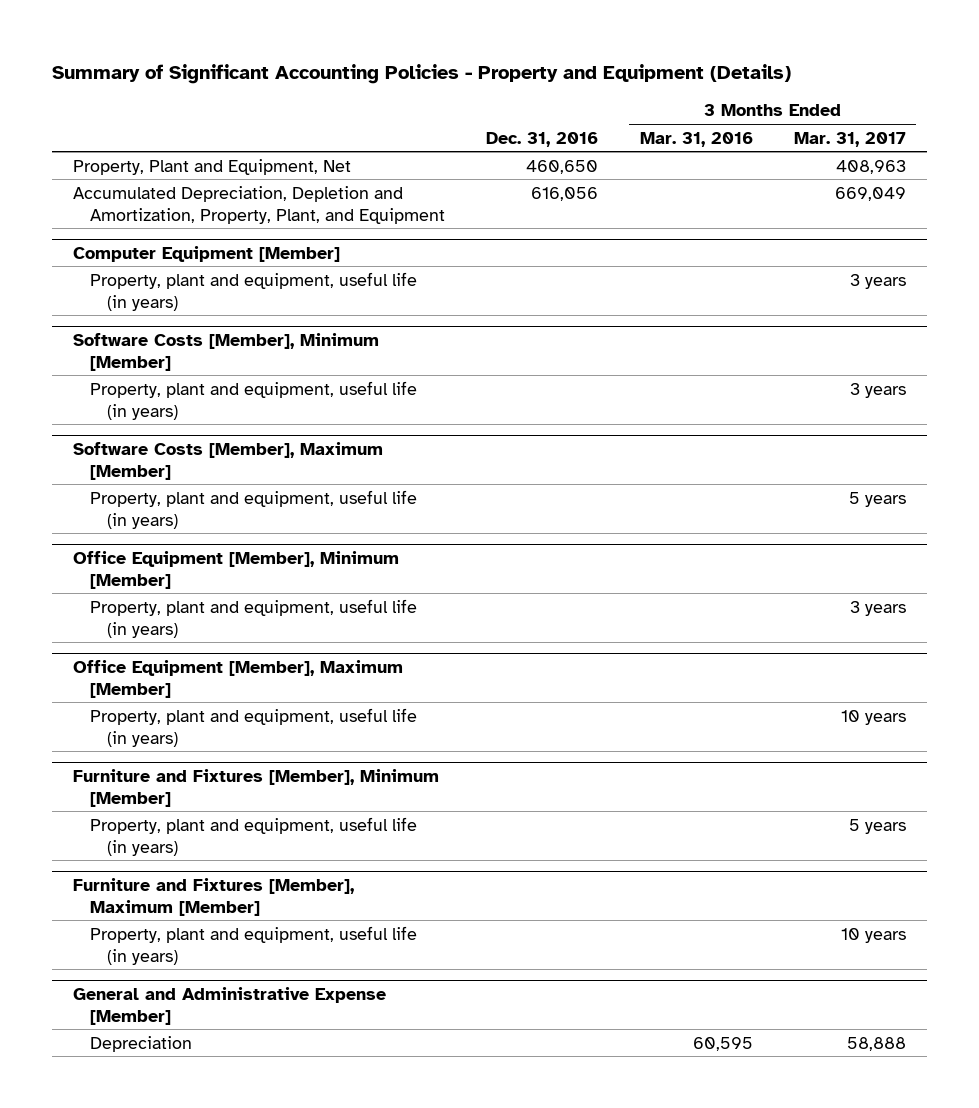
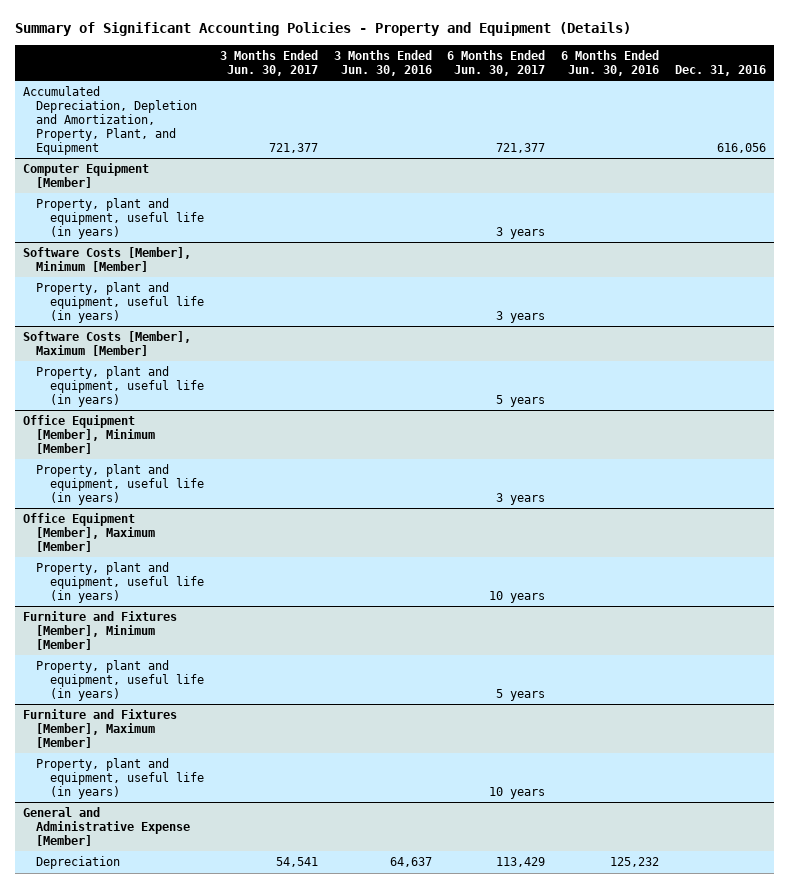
- | Dec. 31, 2016 | 3 Months Ended Mar. 31, 2016 | 3 Months Ended Mar. 31, 2017
+ | 3 Months Ended Jun. 30, 2017 | 3 Months Ended Jun. 30, 2016 | 6 Months Ended Jun. 30, 2017 | 6 Months Ended Jun. 30, 2016 | Dec. 31, 2016
- Property, Plant and Equipment, Net | 460,650 | | 408,963

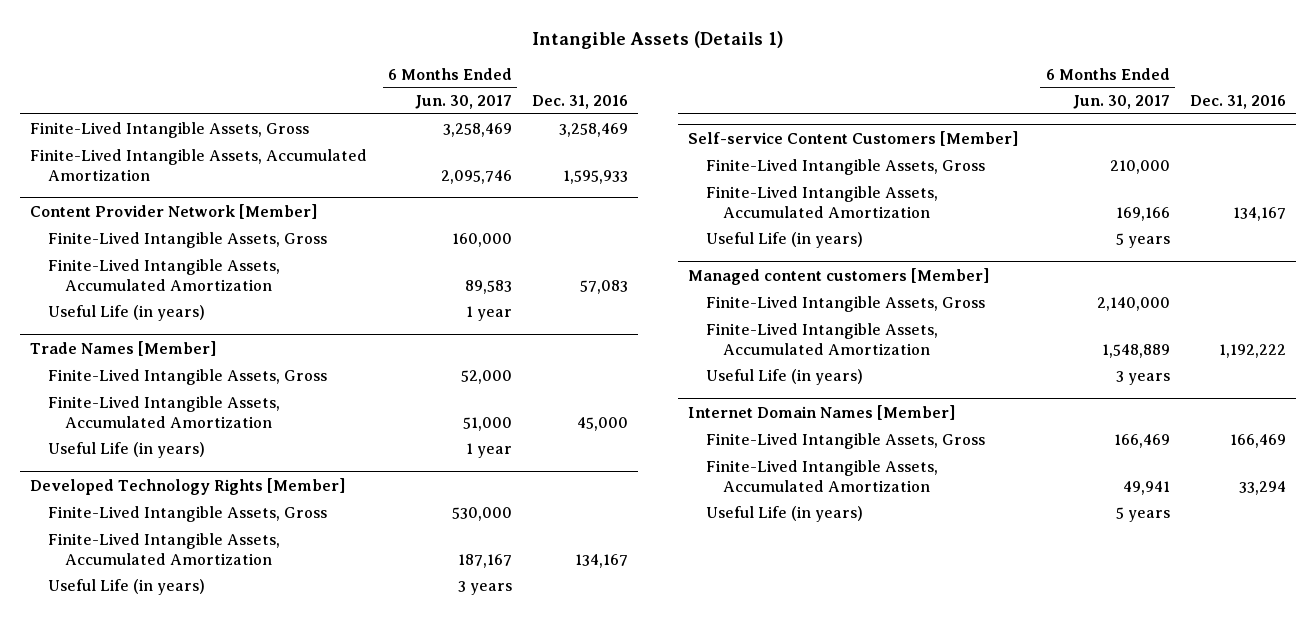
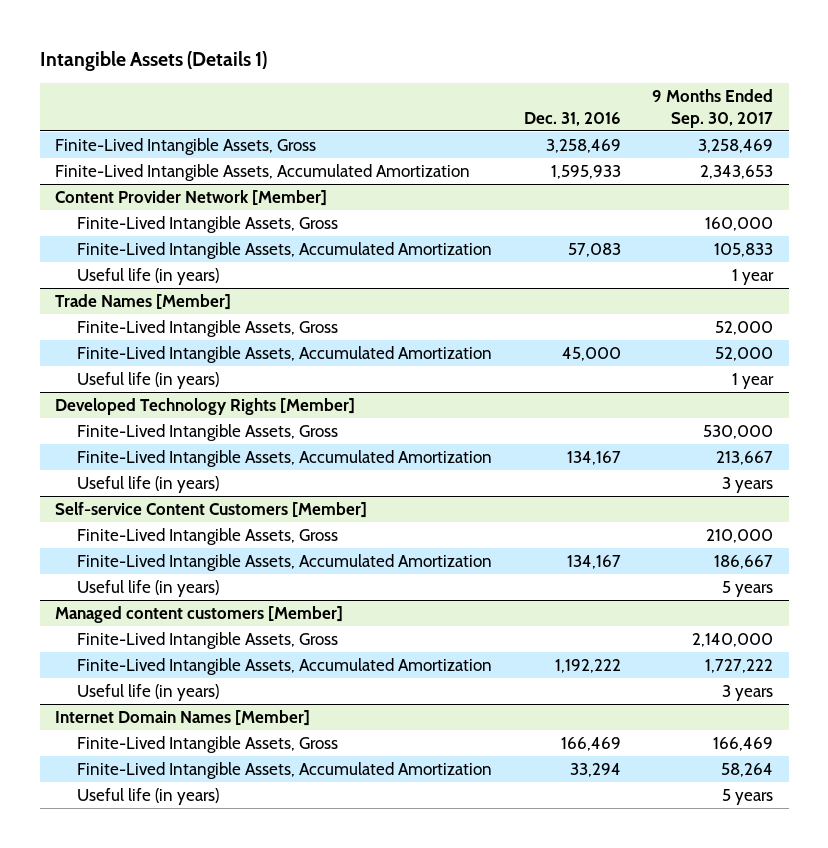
- | 6 Months Ended Jun. 30, 2017 | Dec. 31, 2016
+ | Dec. 31, 2016 | 9 Months Ended Sep. 30, 2017
@ Content Provider Network [Member]
- Useful Life (in years) | 1 year |
+ Useful life (in years) | | 1 year
@ Trade Names [Member]
- Useful Life (in years) | 1 year |
+ Useful life (in years) | | 1 year
@ Developed Technology Rights [Member]
- Useful Life (in years) | 3 years |
+ Useful life (in years) | | 3 years
@ Self-service Content Customers [Member]
- Useful Life (in years) | 5 years |
+ Useful life (in years) | | 5 years
@ Managed content customers [Member]
- Useful Life (in years) | 3 years |
+ Useful life (in years) | | 3 years
@ Internet Domain Names [Member]
- Useful Life (in years) | 5 years |
+ Useful life (in years) | | 5 years

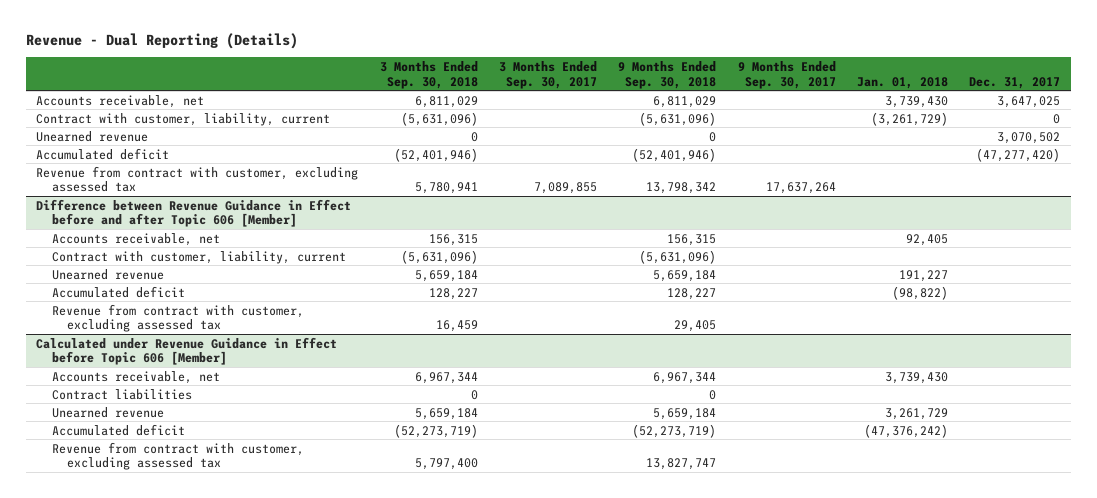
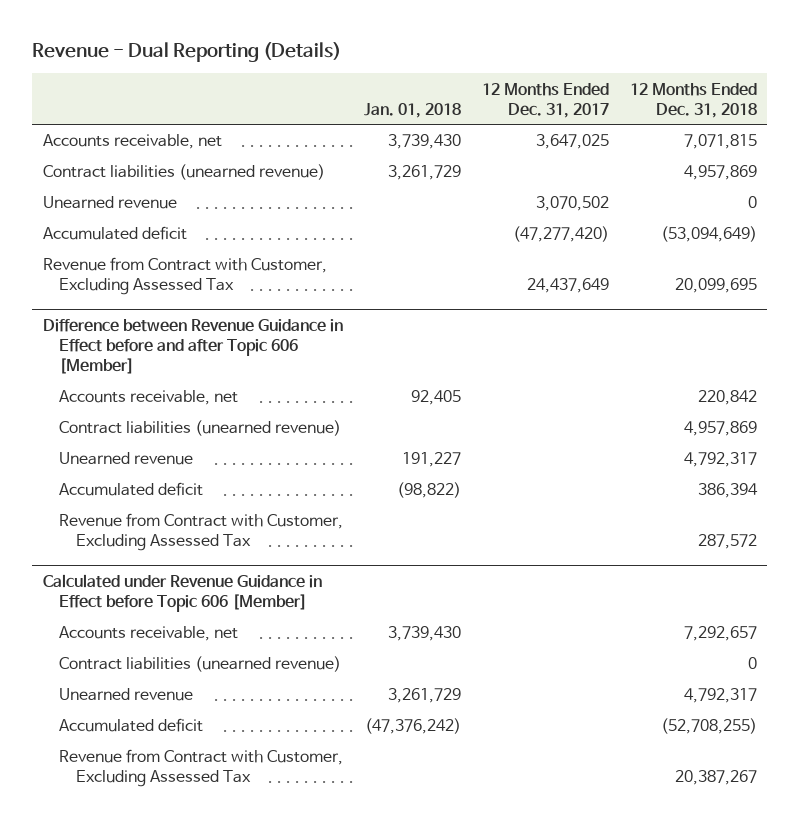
- | 3 Months Ended Sep. 30, 2018 | 3 Months Ended Sep. 30, 2017 | 9 Months Ended Sep. 30, 2018 | 9 Months Ended Sep. 30, 2017 | Jan. 01, 2018 | Dec. 31, 2017
+ | Jan. 01, 2018 | 12 Months Ended Dec. 31, 2017 | 12 Months Ended Dec. 31, 2018
- Contract with customer, liability, current | (5,631,096) | | (5,631,096) | | (3,261,729) | 0
+ Contract liabilities (unearned revenue) | 3,261,729 | | 4,957,869
- Revenue from contract with customer, excluding assessed tax | 5,780,941 | 7,089,855 | 13,798,342 | 17,637,264 | |
+ Revenue from Contract with Customer, Excluding Assessed Tax | | 24,437,649 | 20,099,695
@ Difference between Revenue Guidance in Effect before and after Topic 606 [Member]
- Contract with customer, liability, current | (5,631,096) | | (5,631,096) | | |
+ Contract liabilities (unearned revenue) | | | 4,957,869
- Revenue from contract with customer, excluding assessed tax | 16,459 | | 29,405 | | |
+ Revenue from Contract with Customer, Excluding Assessed Tax | | | 287,572
@ Calculated under Revenue Guidance in Effect before Topic 606 [Member]
- Contract liabilities | 0 | | 0 | | |
+ Contract liabilities (unearned revenue) | | | 0
- Revenue from contract with customer, excluding assessed tax | 5,797,400 | | 13,827,747 | | |
+ Revenue from Contract with Customer, Excluding Assessed Tax | | | 20,387,267

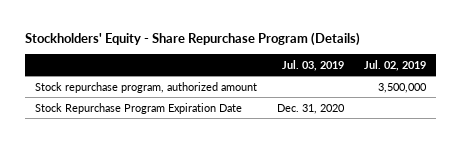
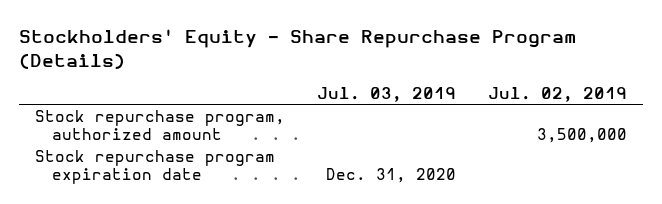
- Stock Repurchase Program Expiration Date | Dec. 31, 2020 |
+ Stock repurchase program expiration date | Dec. 31, 2020 |

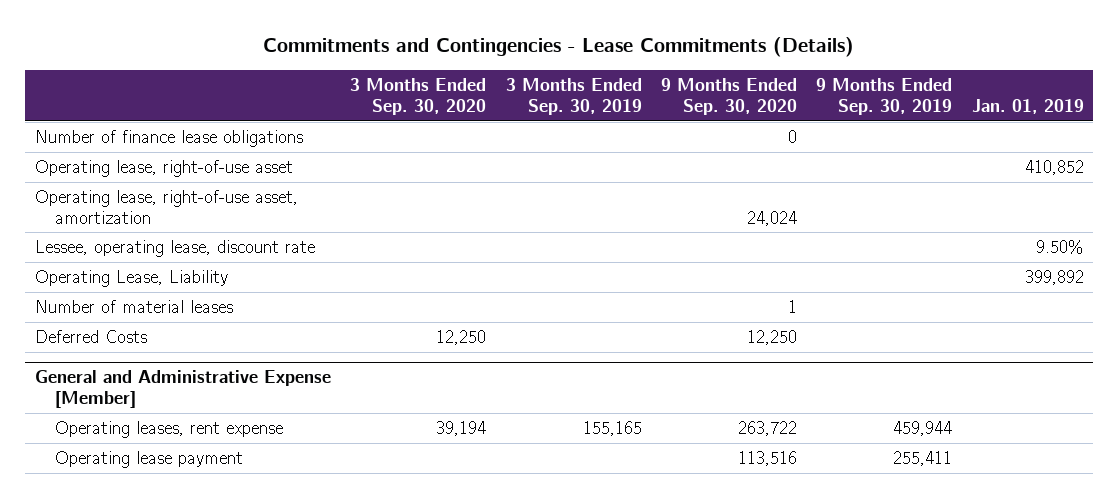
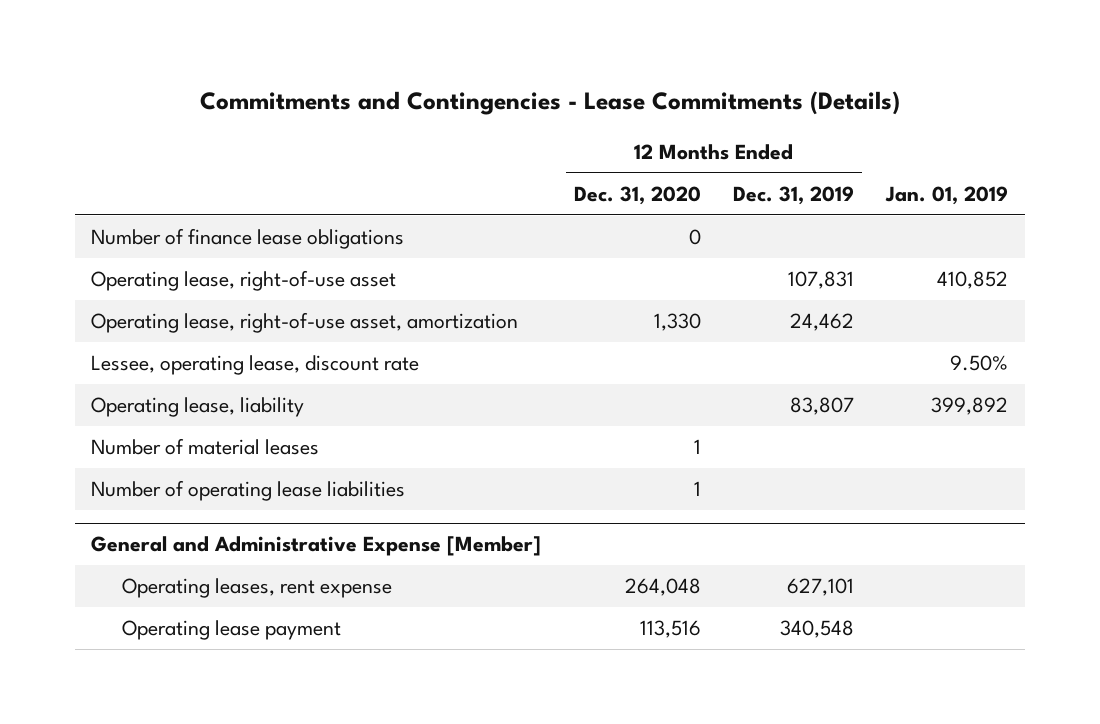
- | 3 Months Ended Sep. 30, 2020 | 3 Months Ended Sep. 30, 2019 | 9 Months Ended Sep. 30, 2020 | 9 Months Ended Sep. 30, 2019 | Jan. 01, 2019
+ | 12 Months Ended Dec. 31, 2020 | 12 Months Ended Dec. 31, 2019 | Jan. 01, 2019
- Operating Lease, Liability | | | | | 399,892
+ Operating lease, liability | | 83,807 | 399,892
- Deferred Costs | 12,250 | | 12,250 | |
+ Number of operating lease liabilities | 1 | |

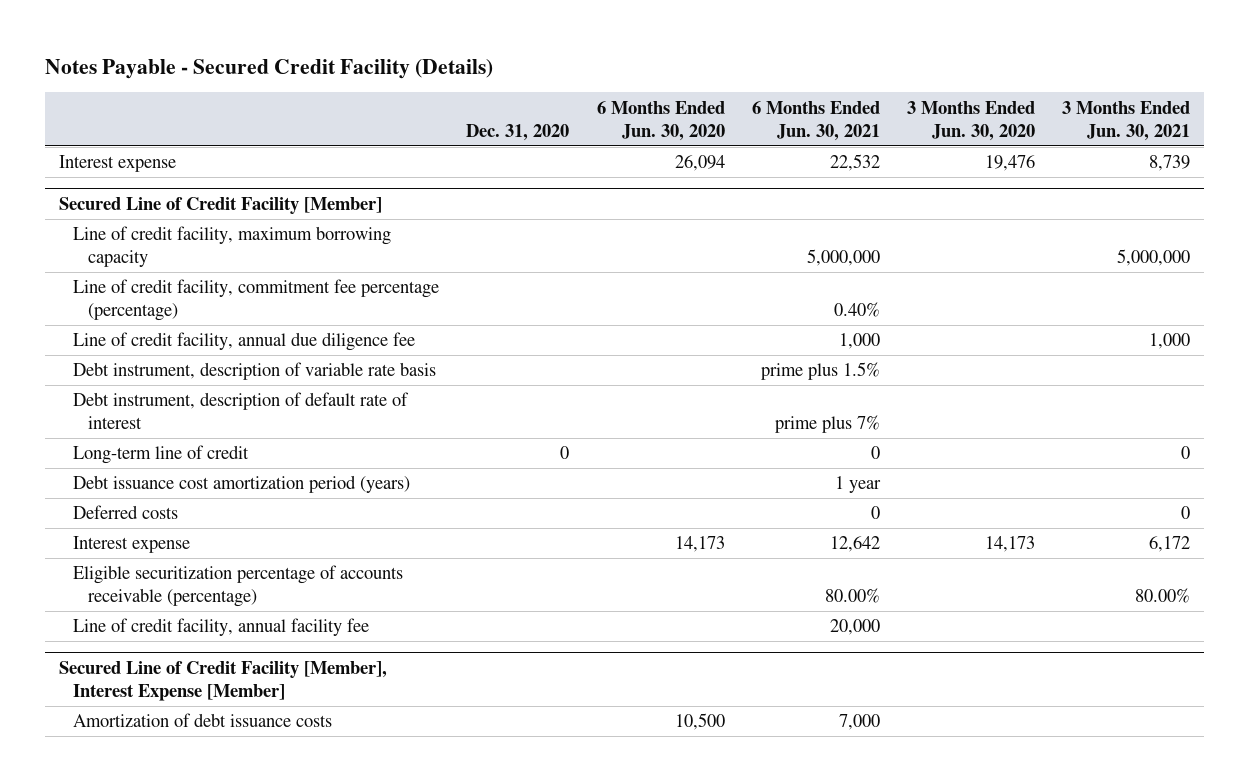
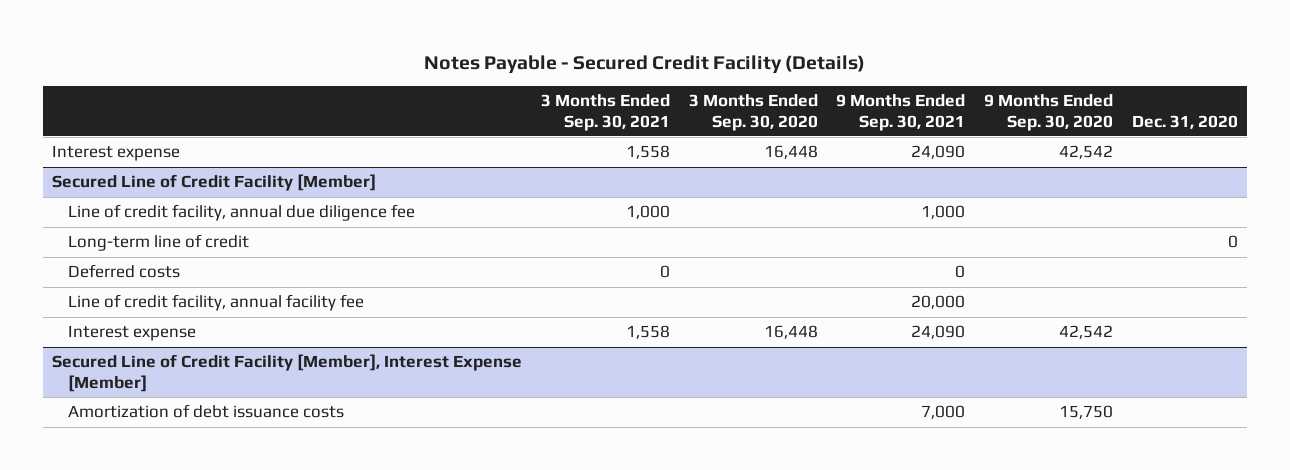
- | Dec. 31, 2020 | 6 Months Ended Jun. 30, 2020 | 6 Months Ended Jun. 30, 2021 | 3 Months Ended Jun. 30, 2020 | 3 Months Ended Jun. 30, 2021
+ | 3 Months Ended Sep. 30, 2021 | 3 Months Ended Sep. 30, 2020 | 9 Months Ended Sep. 30, 2021 | 9 Months Ended Sep. 30, 2020 | Dec. 31, 2020
@ Secured Line of Credit Facility [Member]
- Line of credit facility, maximum borrowing capacity | | | 5,000,000 | | 5,000,000
- Line of credit facility, commitment fee percentage (percentage) | | | 0.40% | |
- Debt instrument, description of variable rate basis | | | prime plus 1.5% | |
- Debt instrument, description of default rate of interest | | | prime plus 7% | |
- Debt issuance cost amortization period (years) | | | 1 year | |
- Eligible securitization percentage of accounts receivable (percentage) | | | 80.00% | | 80.00%
moved down: Interest expense | 1,558 | 16,448 | 24,090 | 42,542 |

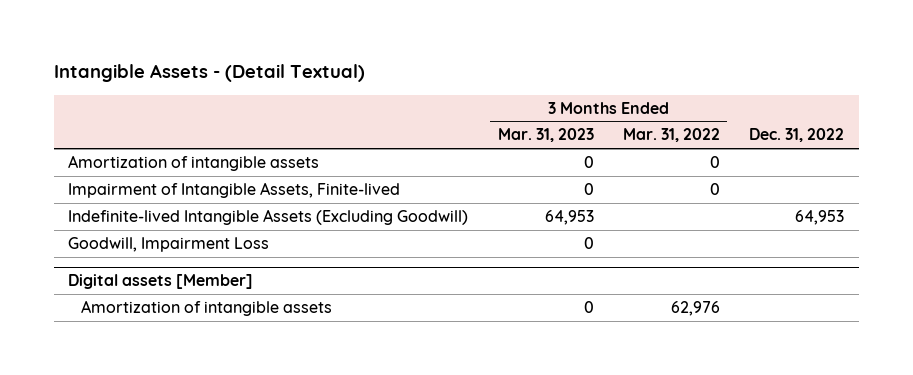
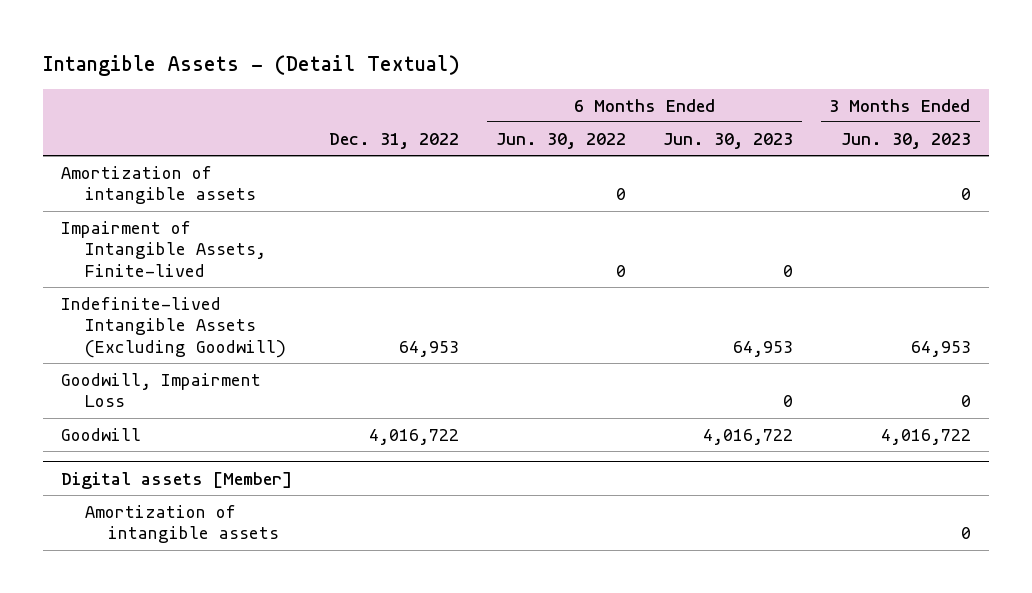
- | 3 Months Ended Mar. 31, 2023 | 3 Months Ended Mar. 31, 2022 | Dec. 31, 2022
+ | Dec. 31, 2022 | 6 Months Ended Jun. 30, 2022 | 6 Months Ended Jun. 30, 2023 | 3 Months Ended Jun. 30, 2023
+ Goodwill | 4,016,722 | | 4,016,722 | 4,016,722

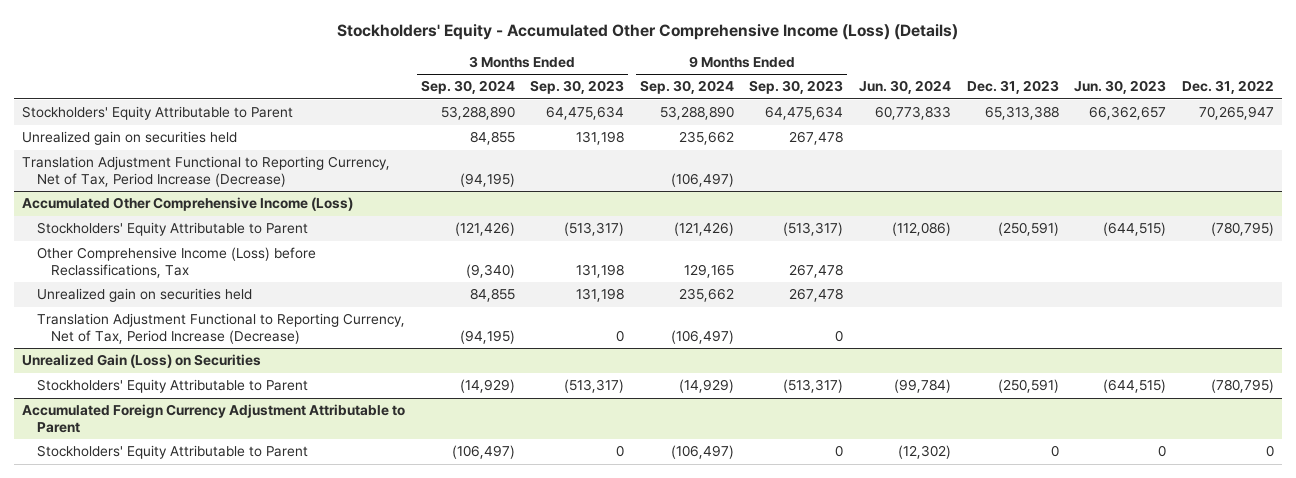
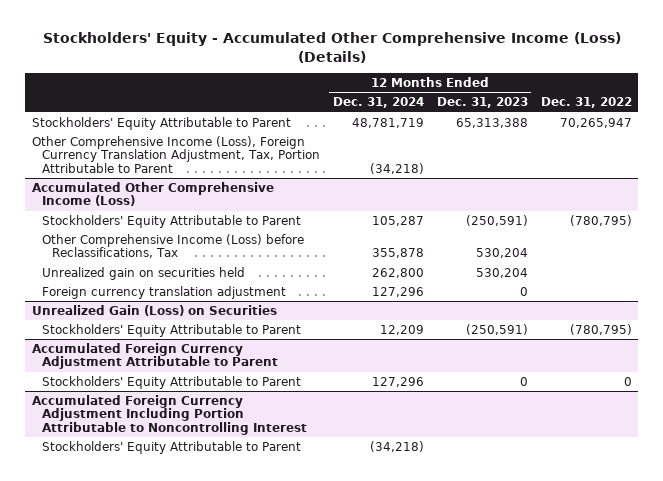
- | 3 Months Ended Sep. 30, 2024 | 3 Months Ended Sep. 30, 2023 | 9 Months Ended Sep. 30, 2024 | 9 Months Ended Sep. 30, 2023 | Jun. 30, 2024 | Dec. 31, 2023 | Jun. 30, 2023 | Dec. 31, 2022
+ | 12 Months Ended Dec. 31, 2024 | 12 Months Ended Dec. 31, 2023 | Dec. 31, 2022
- Unrealized gain on securities held | 84,855 | 131,198 | 235,662 | 267,478 | | | |
- Translation Adjustment Functional to Reporting Currency, Net of Tax, Period Increase (Decrease) | (94,195) | | (106,497) | | | | |
+ Other Comprehensive Income (Loss), Foreign Currency Translation Adjustment, Tax, Portion Attributable to Parent | (34,218) | |
@ Accumulated Other Comprehensive Income (Loss)
- Translation Adjustment Functional to Reporting Currency, Net of Tax, Period Increase (Decrease) | (94,195) | 0 | (106,497) | 0 | | | |
+ Foreign currency translation adjustment | 127,296 | 0 |
+ Accumulated Foreign Currency Adjustment Including Portion Attributable to Noncontrolling Interest
+ Stockholders' Equity Attributable to Parent | (34,218) | |

